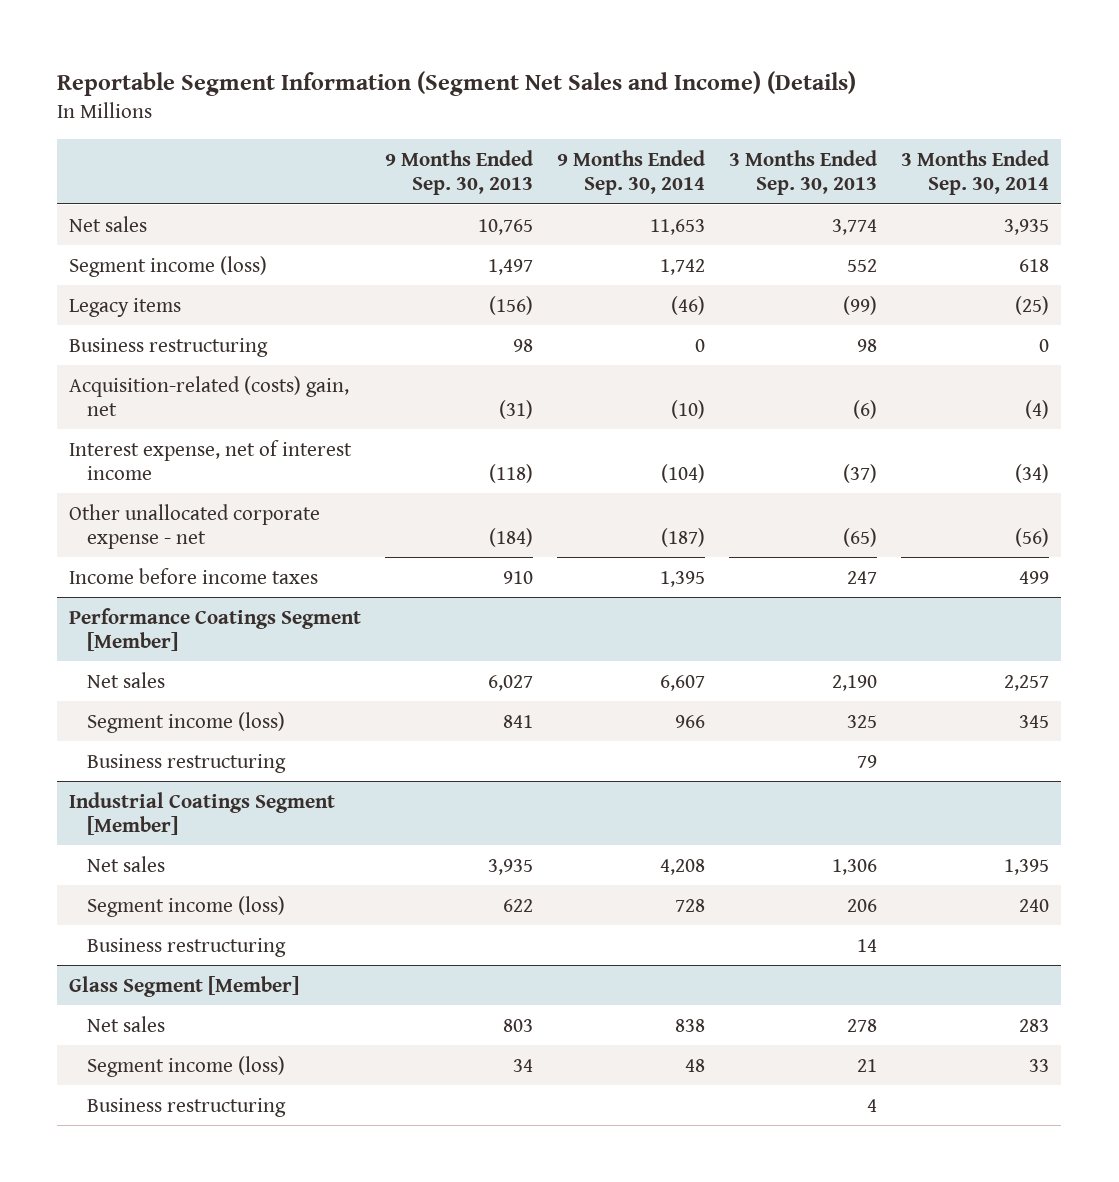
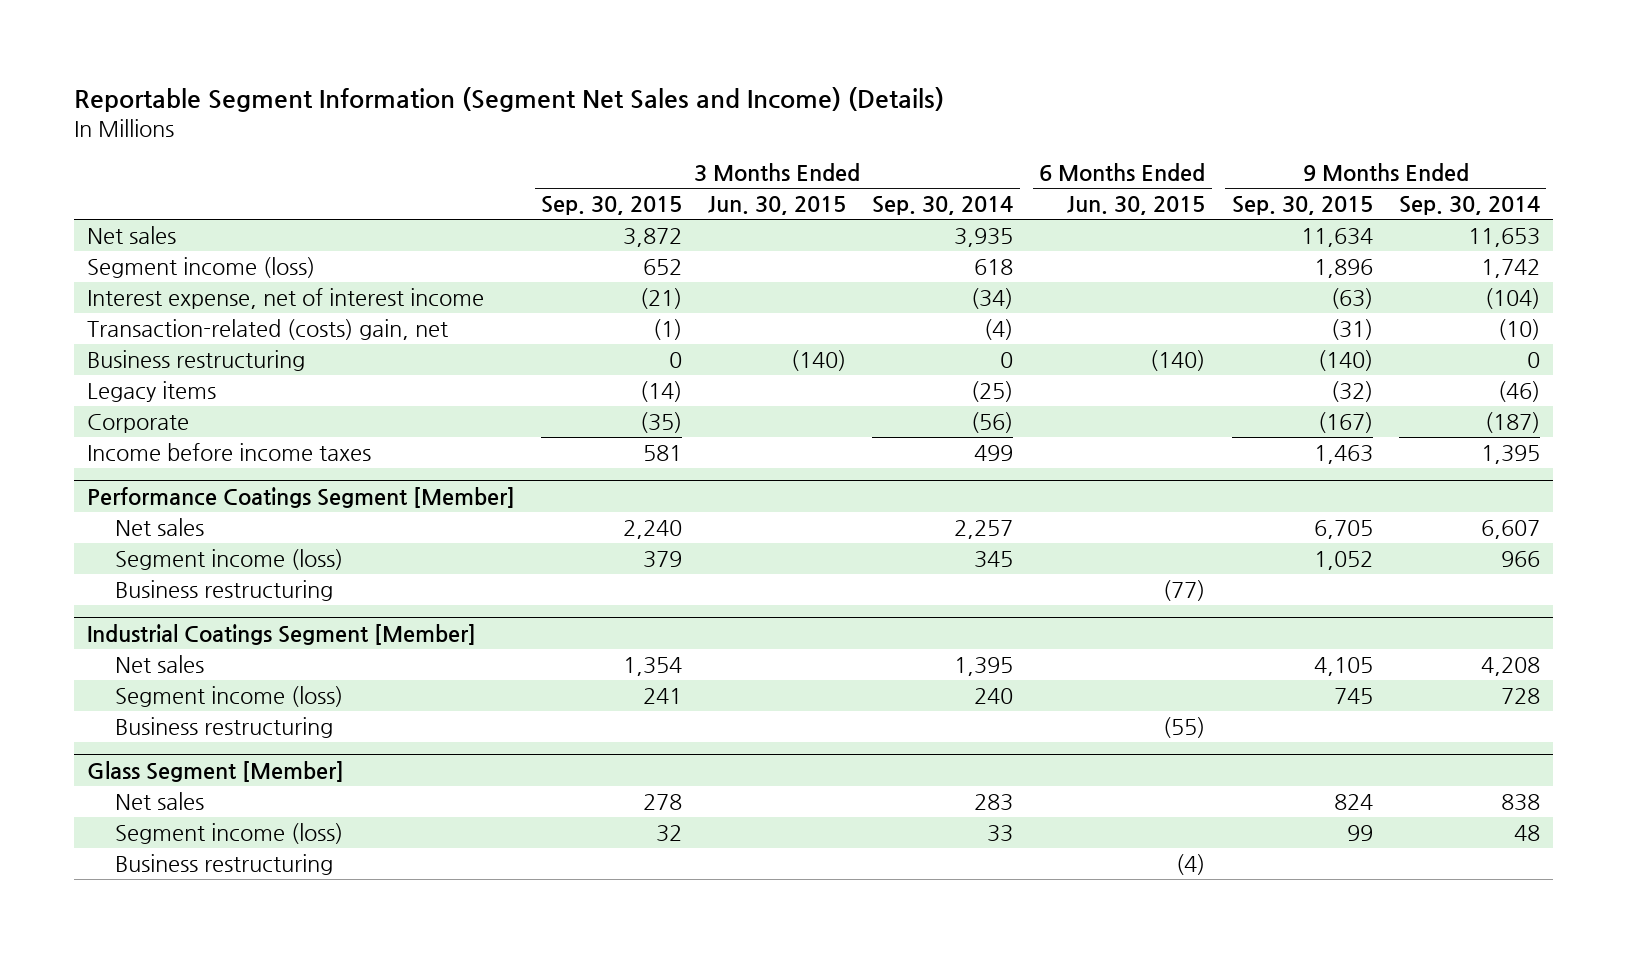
- | 9 Months Ended Sep. 30, 2013 | 9 Months Ended Sep. 30, 2014 | 3 Months Ended Sep. 30, 2013 | 3 Months Ended Sep. 30, 2014
+ | 3 Months Ended Sep. 30, 2015 | 3 Months Ended Jun. 30, 2015 | 3 Months Ended Sep. 30, 2014 | 6 Months Ended Jun. 30, 2015 | 9 Months Ended Sep. 30, 2015 | 9 Months Ended Sep. 30, 2014
- Acquisition-related (costs) gain, net | (31) | (10) | (6) | (4)
- Other unallocated corporate expense - net | (184) | (187) | (65) | (56)
+ Transaction-related (costs) gain, net | (1) | | (4) | | (31) | (10)
moved down: Business restructuring | 0 | (140) | 0 | (140) | (140) | 0
moved down: Legacy items | (14) | | (25) | | (32) | (46)
+ Corporate | (35) | | (56) | | (167) | (187)

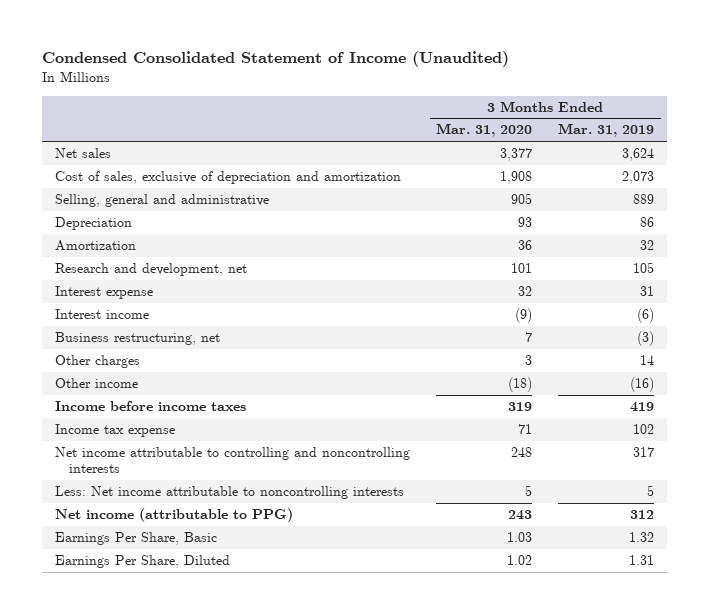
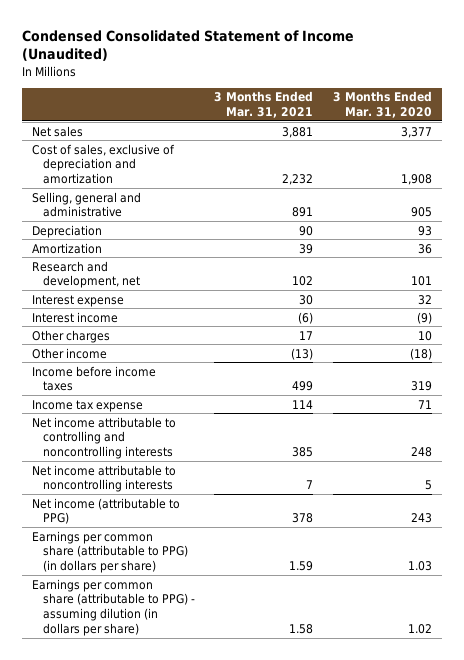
- | 3 Months Ended Mar. 31, 2020 | 3 Months Ended Mar. 31, 2019
+ | 3 Months Ended Mar. 31, 2021 | 3 Months Ended Mar. 31, 2020
- Business restructuring, net | 7 | (3)
- Other charges | 3 | 14
+ Other charges | 17 | 10
- Less: Net income attributable to noncontrolling interests | 5 | 5
+ Net income attributable to noncontrolling interests | 7 | 5
- Earnings Per Share, Basic | 1.03 | 1.32
- Earnings Per Share, Diluted | 1.02 | 1.31
+ Earnings per common share (attributable to PPG) (in dollars per share) | 1.59 | 1.03
+ Earnings per common share (attributable to PPG) - assuming dilution (in dollars per share) | 1.58 | 1.02

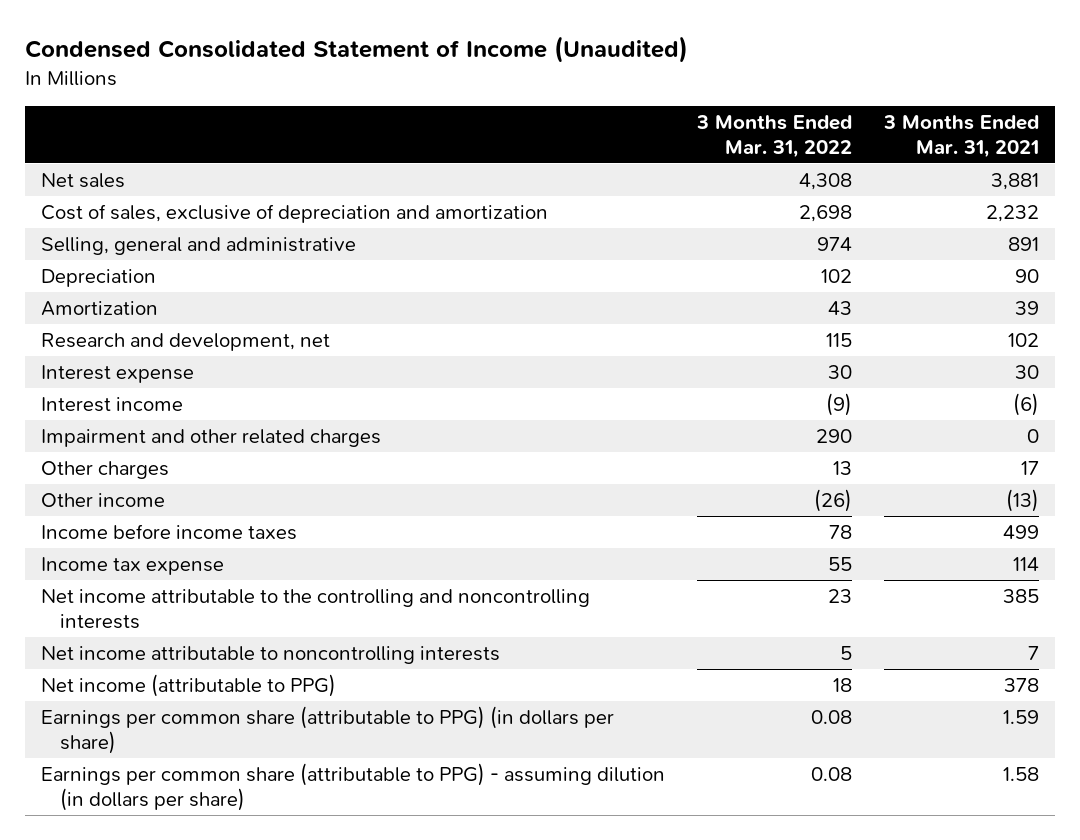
- | 3 Months Ended Mar. 31, 2021 | 3 Months Ended Mar. 31, 2020
+ | 3 Months Ended Mar. 31, 2022 | 3 Months Ended Mar. 31, 2021
+ Impairment and other related charges | 290 | 0
- Net income attributable to controlling and noncontrolling interests | 385 | 248
+ Net income attributable to the controlling and noncontrolling interests | 23 | 385

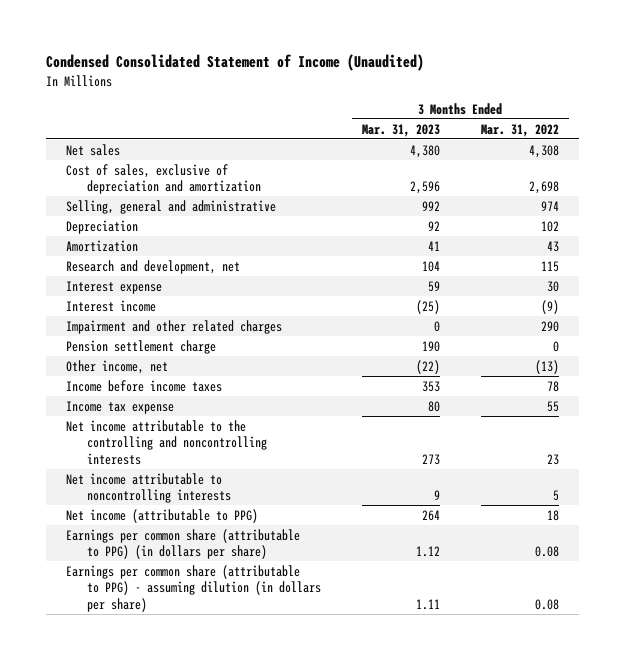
- | 3 Months Ended Mar. 31, 2022 | 3 Months Ended Mar. 31, 2021
+ | 3 Months Ended Mar. 31, 2023 | 3 Months Ended Mar. 31, 2022
- Other charges | 13 | 17
- Other income | (26) | (13)
+ Pension settlement charge | 190 | 0
+ Other income, net | (22) | (13)

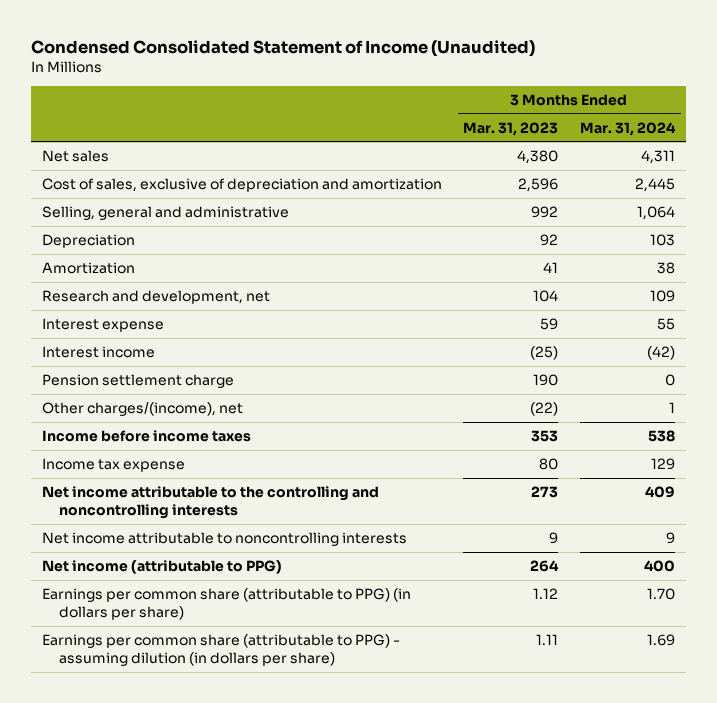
- | 3 Months Ended Mar. 31, 2023 | 3 Months Ended Mar. 31, 2022
+ | 3 Months Ended Mar. 31, 2023 | 3 Months Ended Mar. 31, 2024
- Impairment and other related charges | 0 | 290
- Other income, net | (22) | (13)
+ Other charges/(income), net | (22) | 1

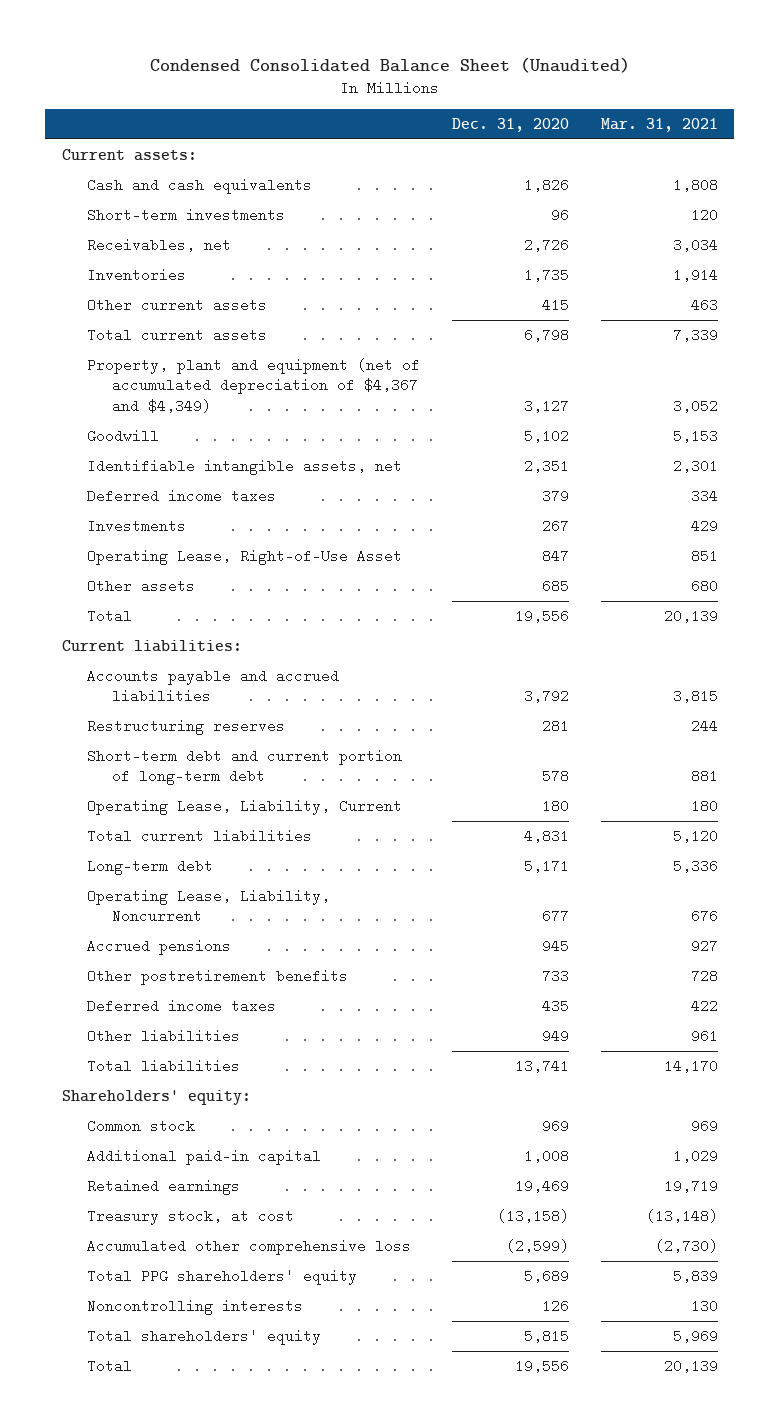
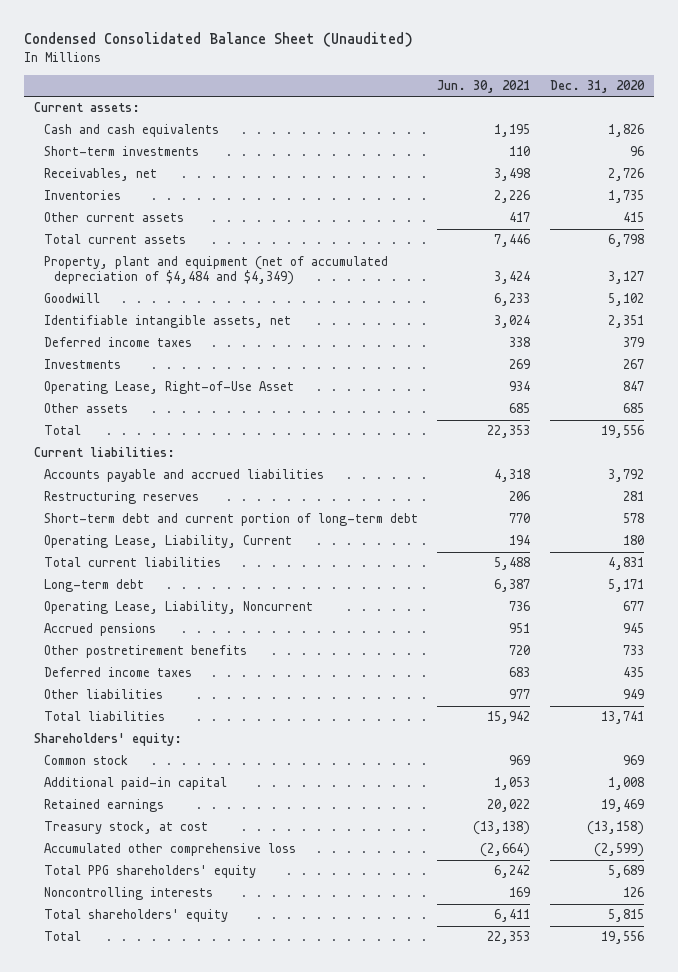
- | Dec. 31, 2020 | Mar. 31, 2021
+ | Jun. 30, 2021 | Dec. 31, 2020
- Property, plant and equipment (net of accumulated depreciation of $4,367 and $4,349) | 3,127 | 3,052
+ Property, plant and equipment (net of accumulated depreciation of $4,484 and $4,349) | 3,424 | 3,127

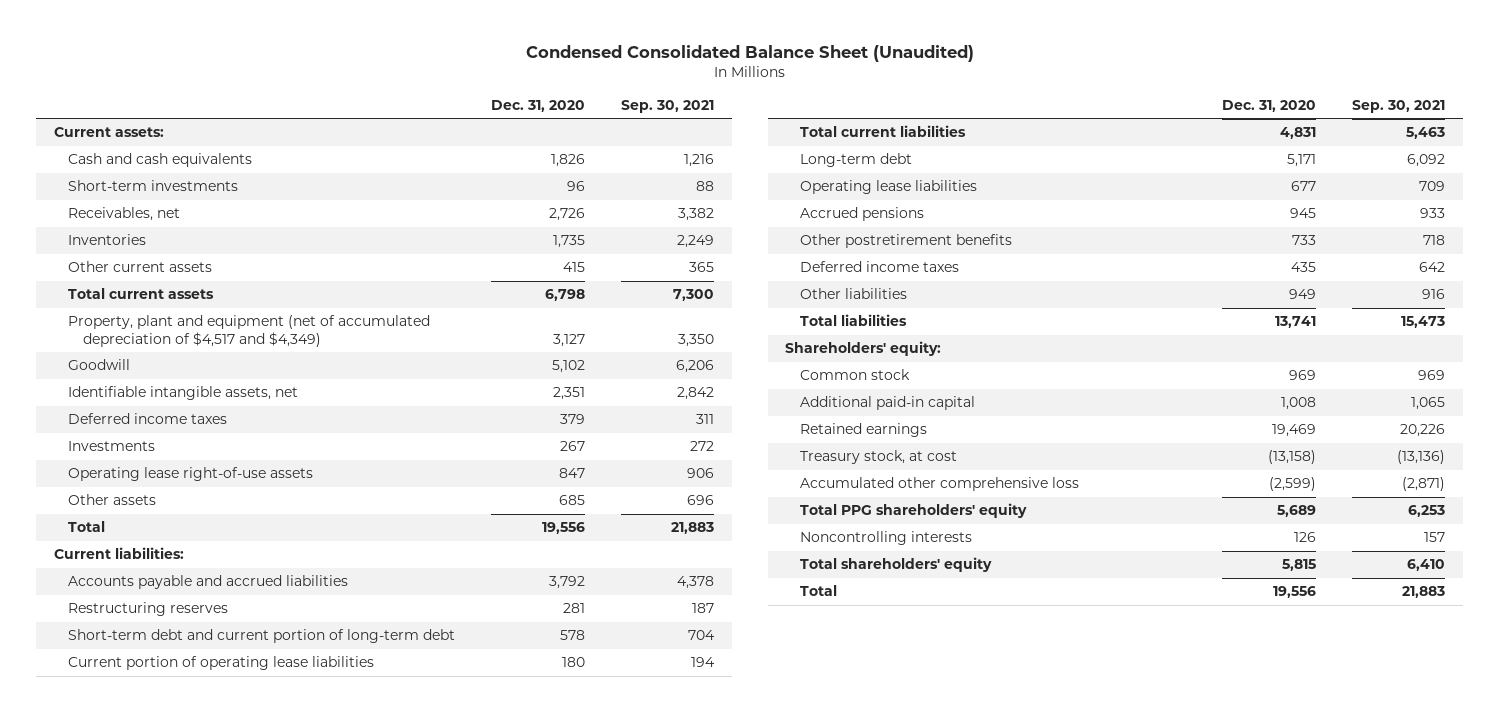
- | Jun. 30, 2021 | Dec. 31, 2020
+ | Dec. 31, 2020 | Sep. 30, 2021
- Property, plant and equipment (net of accumulated depreciation of $4,484 and $4,349) | 3,424 | 3,127
+ Property, plant and equipment (net of accumulated depreciation of $4,517 and $4,349) | 3,127 | 3,350
- Operating Lease, Right-of-Use Asset | 934 | 847
+ Operating lease right-of-use assets | 847 | 906
- Operating Lease, Liability, Current | 194 | 180
+ Current portion of operating lease liabilities | 180 | 194
- Operating Lease, Liability, Noncurrent | 736 | 677
+ Operating lease liabilities | 677 | 709

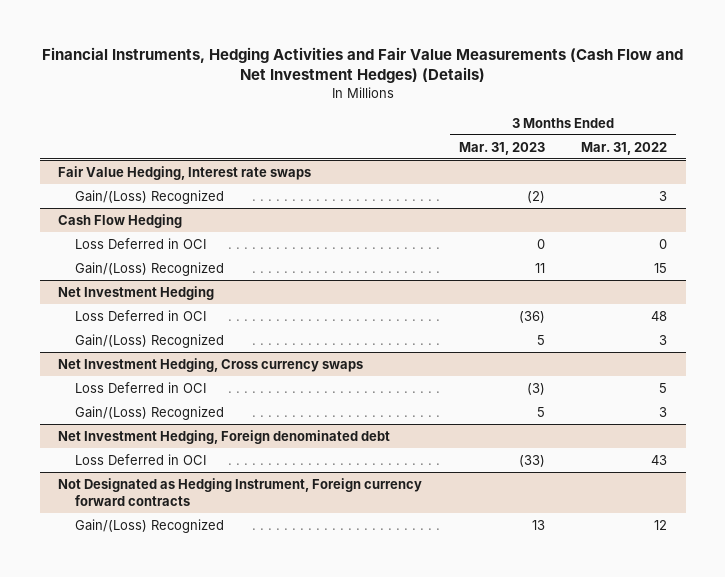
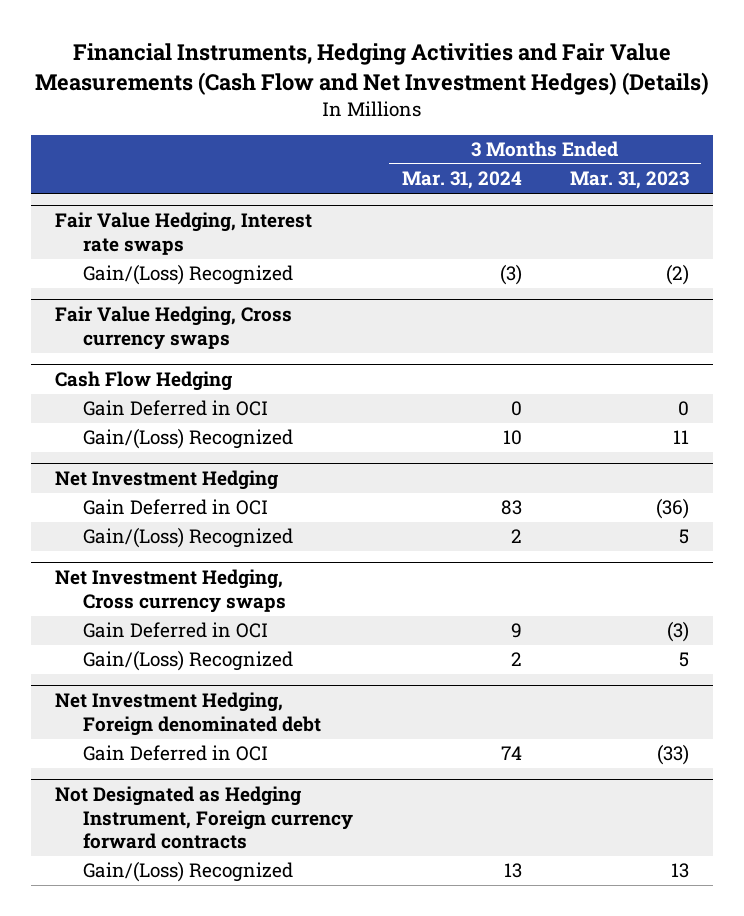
- | 3 Months Ended Mar. 31, 2023 | 3 Months Ended Mar. 31, 2022
+ | 3 Months Ended Mar. 31, 2024 | 3 Months Ended Mar. 31, 2023
+ Fair Value Hedging, Cross currency swaps
@ Cash Flow Hedging
- Loss Deferred in OCI | 0 | 0
+ Gain Deferred in OCI | 0 | 0
@ Net Investment Hedging
- Loss Deferred in OCI | (36) | 48
+ Gain Deferred in OCI | 83 | (36)
@ Net Investment Hedging, Cross currency swaps
- Loss Deferred in OCI | (3) | 5
+ Gain Deferred in OCI | 9 | (3)
@ Net Investment Hedging, Foreign denominated debt
- Loss Deferred in OCI | (33) | 43
+ Gain Deferred in OCI | 74 | (33)

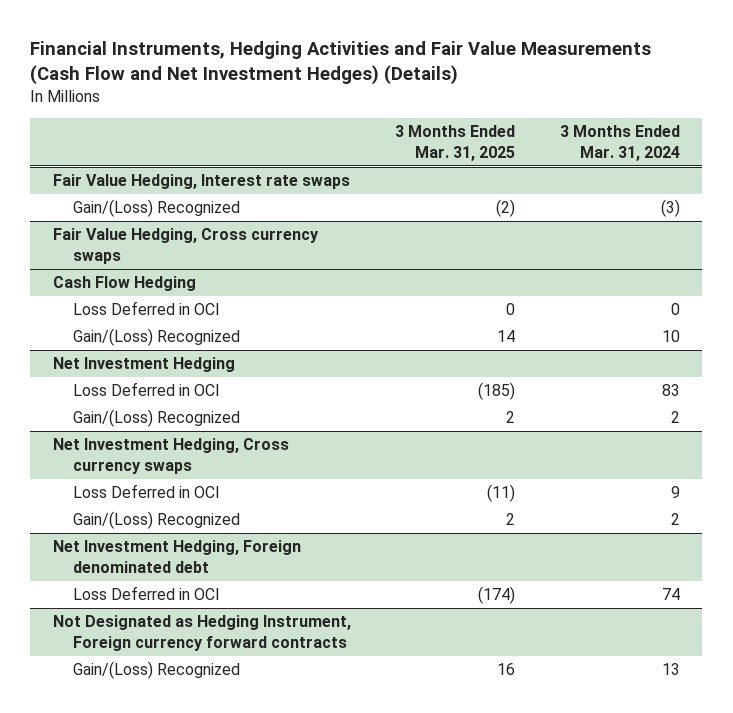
- | 3 Months Ended Mar. 31, 2024 | 3 Months Ended Mar. 31, 2023
+ | 3 Months Ended Mar. 31, 2025 | 3 Months Ended Mar. 31, 2024
@ Cash Flow Hedging
- Gain Deferred in OCI | 0 | 0
+ Loss Deferred in OCI | 0 | 0
@ Net Investment Hedging
- Gain Deferred in OCI | 83 | (36)
+ Loss Deferred in OCI | (185) | 83
@ Net Investment Hedging, Cross currency swaps
- Gain Deferred in OCI | 9 | (3)
+ Loss Deferred in OCI | (11) | 9
@ Net Investment Hedging, Foreign denominated debt
- Gain Deferred in OCI | 74 | (33)
+ Loss Deferred in OCI | (174) | 74

